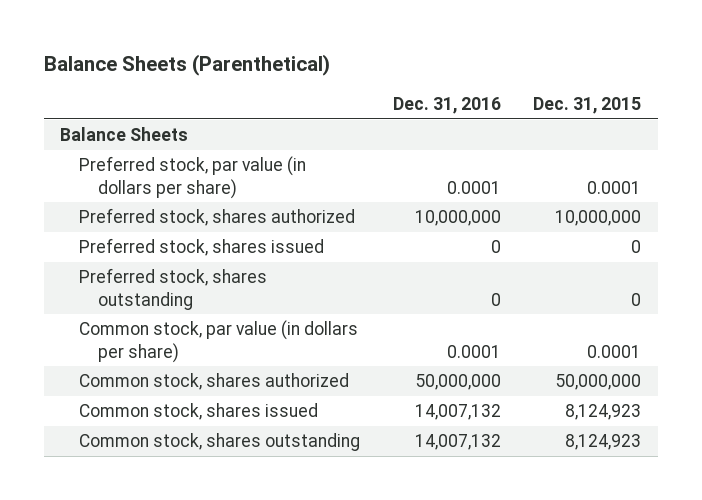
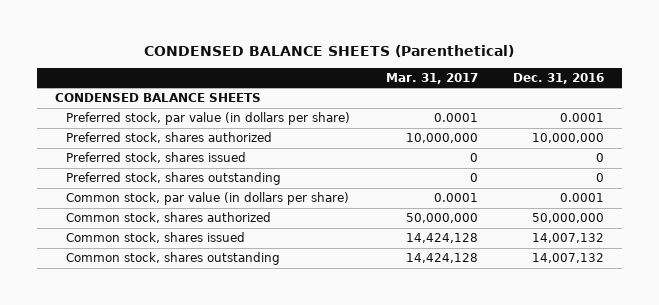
- Balance Sheets (Parenthetical)
+ CONDENSED BALANCE SHEETS (Parenthetical)
- | Dec. 31, 2016 | Dec. 31, 2015
+ | Mar. 31, 2017 | Dec. 31, 2016
- Balance Sheets
+ CONDENSED BALANCE SHEETS

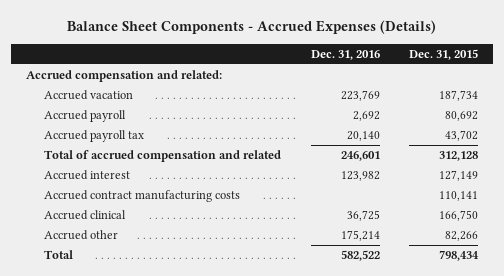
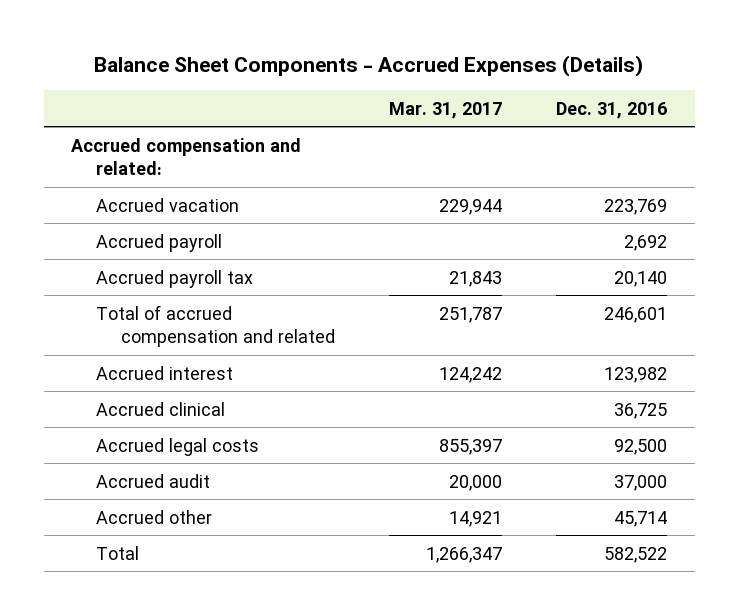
- | Dec. 31, 2016 | Dec. 31, 2015
+ | Mar. 31, 2017 | Dec. 31, 2016
- Accrued contract manufacturing costs | | 110,141
- Accrued other | 175,214 | 82,266
+ Accrued legal costs | 855,397 | 92,500
+ Accrued audit | 20,000 | 37,000
+ Accrued other | 14,921 | 45,714

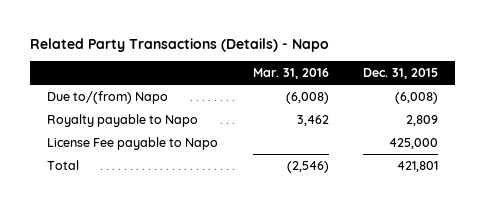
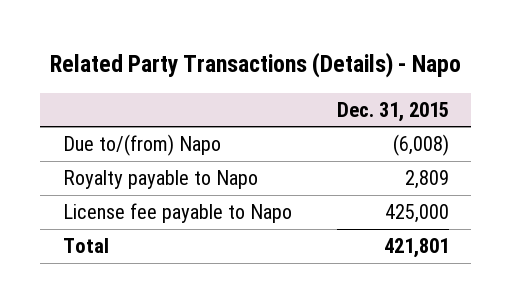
- | Mar. 31, 2016 | Dec. 31, 2015
+ | Dec. 31, 2015
- License Fee payable to Napo | | 425,000
+ License fee payable to Napo | 425,000

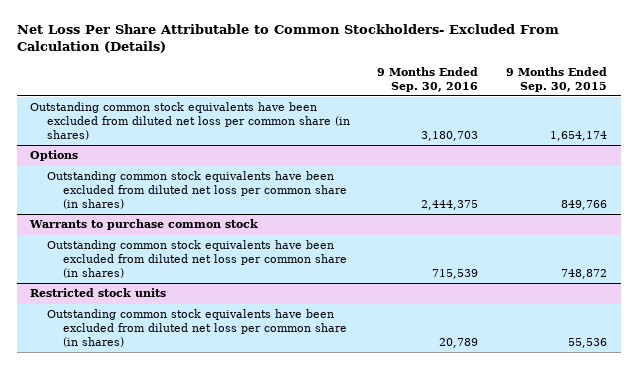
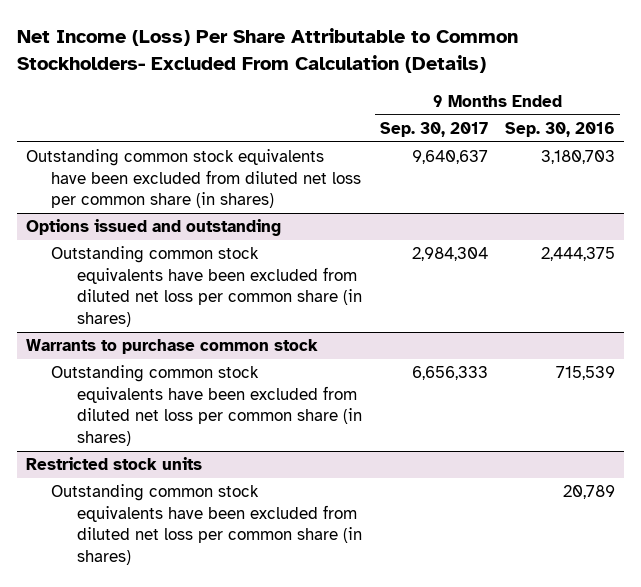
- Net Loss Per Share Attributable to Common Stockholders- Excluded From Calculation (Details)
+ Net Income (Loss) Per Share Attributable to Common Stockholders- Excluded From Calculation (Details)
- | 9 Months Ended Sep. 30, 2016 | 9 Months Ended Sep. 30, 2015
+ | 9 Months Ended Sep. 30, 2017 | 9 Months Ended Sep. 30, 2016
- Options
+ Options issued and outstanding

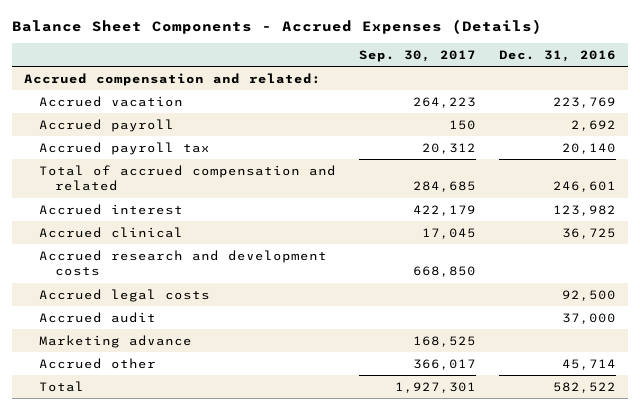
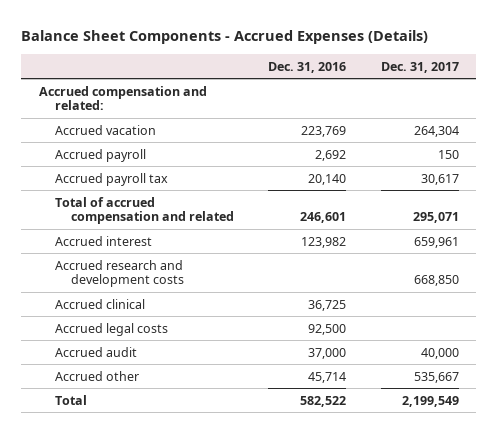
- | Sep. 30, 2017 | Dec. 31, 2016
+ | Dec. 31, 2016 | Dec. 31, 2017
moved down: Accrued clinical | 36,725 |
- Marketing advance | 168,525 |

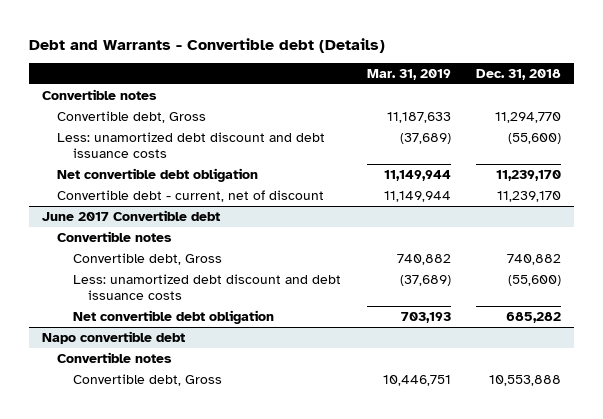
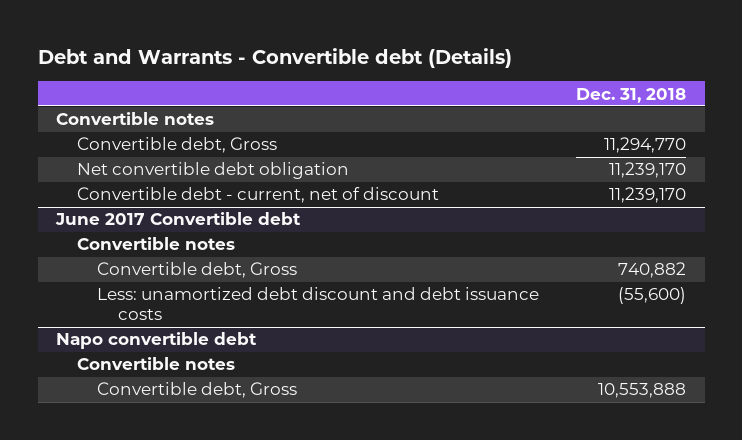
- | Mar. 31, 2019 | Dec. 31, 2018
+ | Dec. 31, 2018
- Less: unamortized debt discount and debt issuance costs | (37,689) | (55,600)
@ June 2017 Convertible debt
- Net convertible debt obligation | 703,193 | 685,282

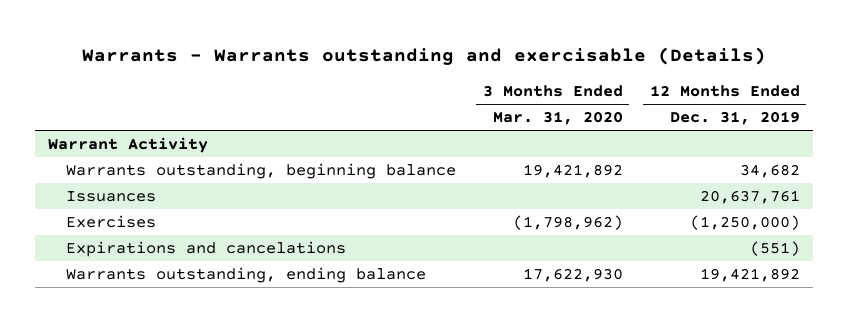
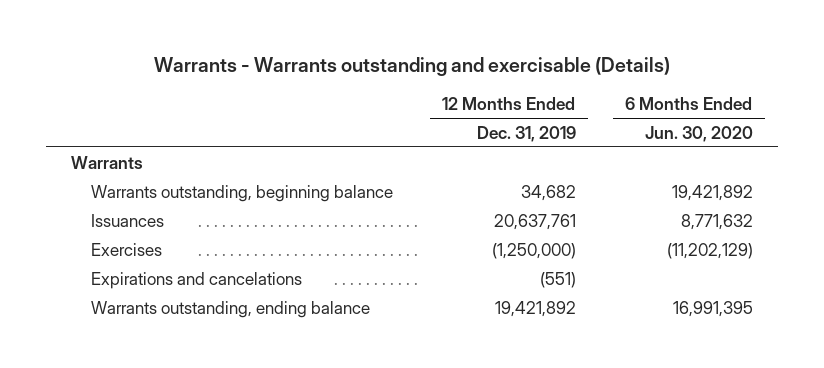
- | 3 Months Ended Mar. 31, 2020 | 12 Months Ended Dec. 31, 2019
+ | 12 Months Ended Dec. 31, 2019 | 6 Months Ended Jun. 30, 2020
- Warrant Activity
+ Warrants

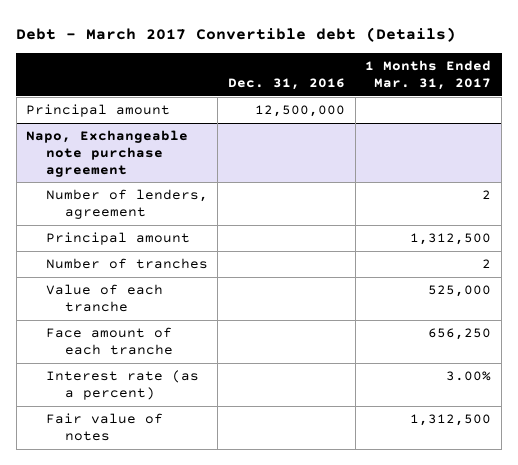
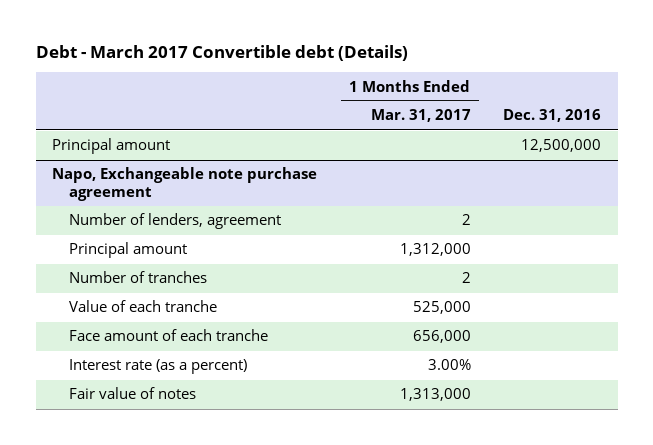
- | Dec. 31, 2016 | 1 Months Ended Mar. 31, 2017
+ | 1 Months Ended Mar. 31, 2017 | Dec. 31, 2016
@ Napo, Exchangeable note purchase agreement
- Principal amount | | 1,312,500
+ Principal amount | 1,312,000 |
- Face amount of each tranche | | 656,250
+ Face amount of each tranche | 656,000 |
- Fair value of notes | | 1,312,500
+ Fair value of notes | 1,313,000 |

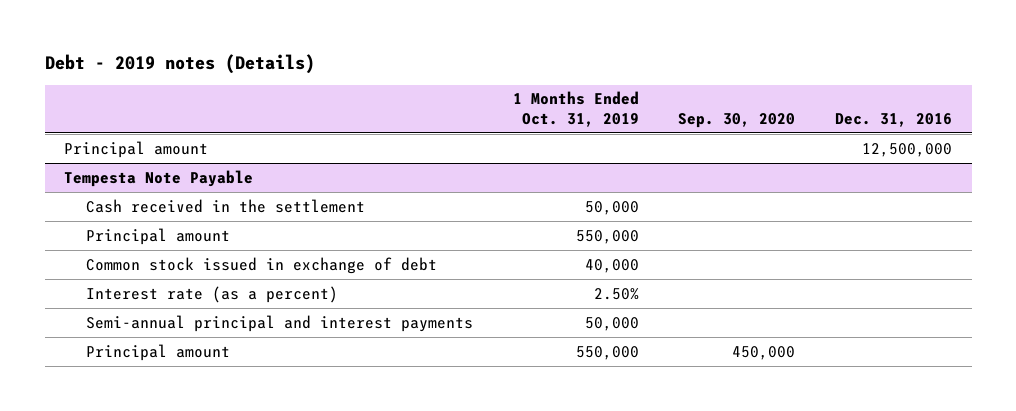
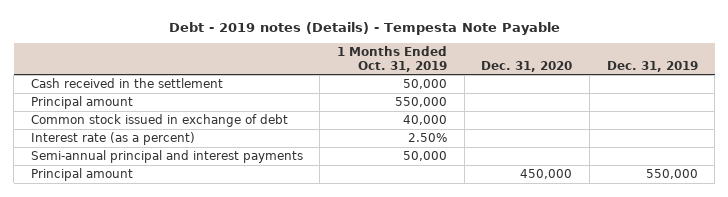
- Debt - 2019 notes (Details)
+ Debt - 2019 notes (Details) - Tempesta Note Payable
- | 1 Months Ended Oct. 31, 2019 | Sep. 30, 2020 | Dec. 31, 2016
+ | 1 Months Ended Oct. 31, 2019 | Dec. 31, 2020 | Dec. 31, 2019
- Tempesta Note Payable
- Principal amount | 550,000 | 450,000 |
moved down: Principal amount | | 450,000 | 550,000

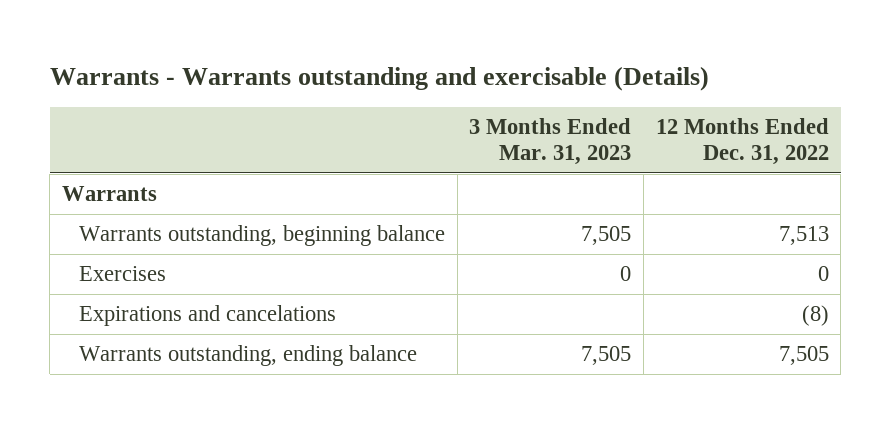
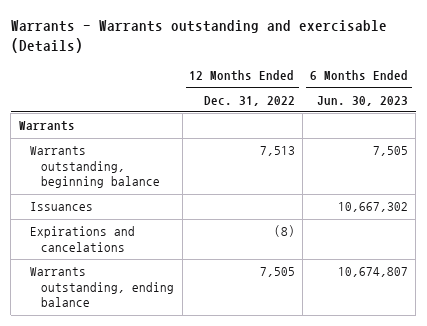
- | 3 Months Ended Mar. 31, 2023 | 12 Months Ended Dec. 31, 2022
+ | 12 Months Ended Dec. 31, 2022 | 6 Months Ended Jun. 30, 2023
- Exercises | 0 | 0
+ Issuances | | 10,667,302

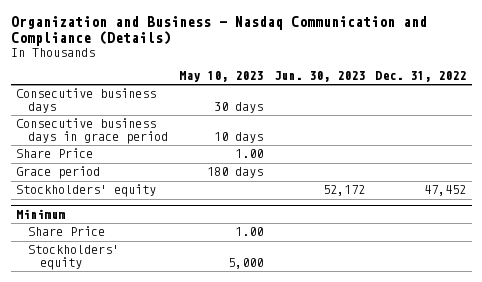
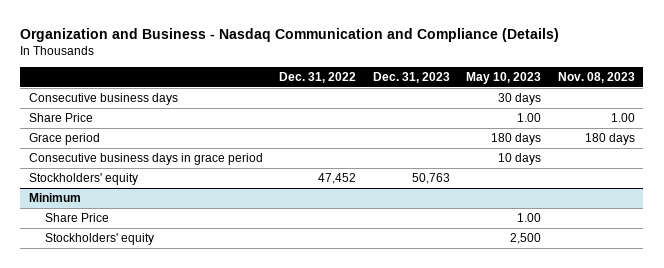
- | May 10, 2023 | Jun. 30, 2023 | Dec. 31, 2022
+ | Dec. 31, 2022 | Dec. 31, 2023 | May 10, 2023 | Nov. 08, 2023
moved down: Consecutive business days in grace period | | | 10 days |
@ Minimum
- Stockholders' equity | 5,000 | |
+ Stockholders' equity | | | 2,500 |

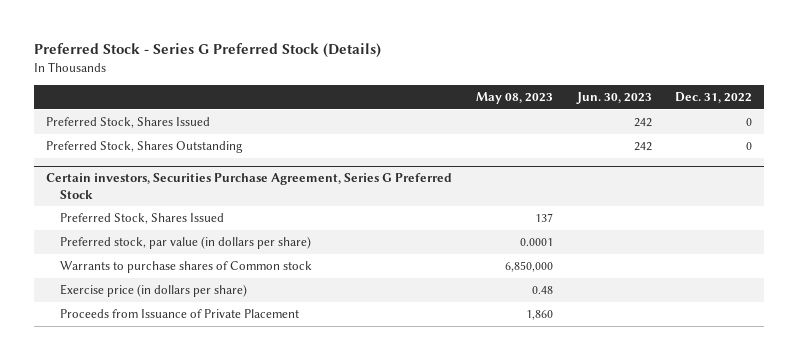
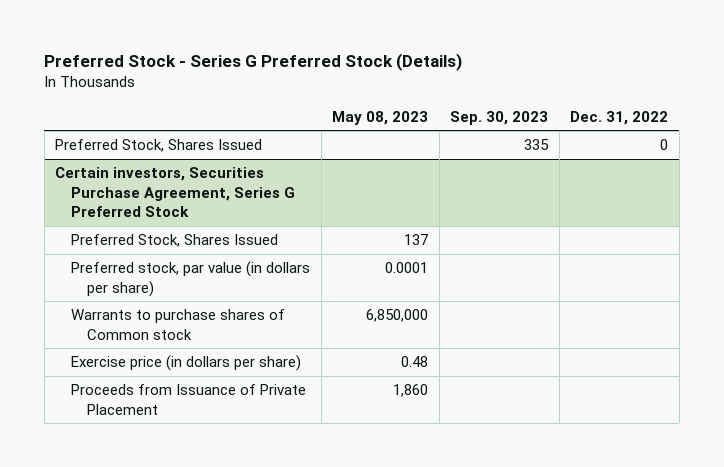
- | May 08, 2023 | Jun. 30, 2023 | Dec. 31, 2022
+ | May 08, 2023 | Sep. 30, 2023 | Dec. 31, 2022
- Preferred Stock, Shares Outstanding | | 242 | 0

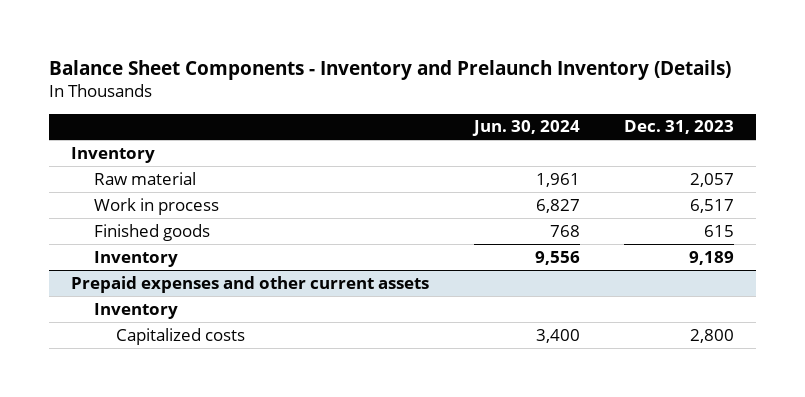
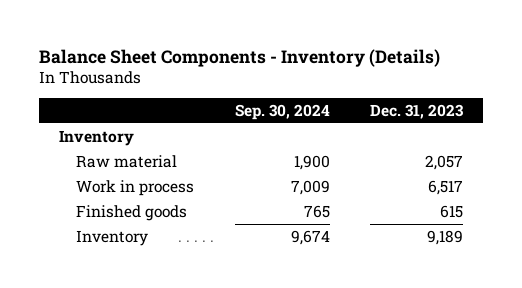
- Balance Sheet Components - Inventory and Prelaunch Inventory (Details)
+ Balance Sheet Components - Inventory (Details)
- | Jun. 30, 2024 | Dec. 31, 2023
+ | Sep. 30, 2024 | Dec. 31, 2023
- Prepaid expenses and other current assets
- Inventory
- Capitalized costs | 3,400 | 2,800

